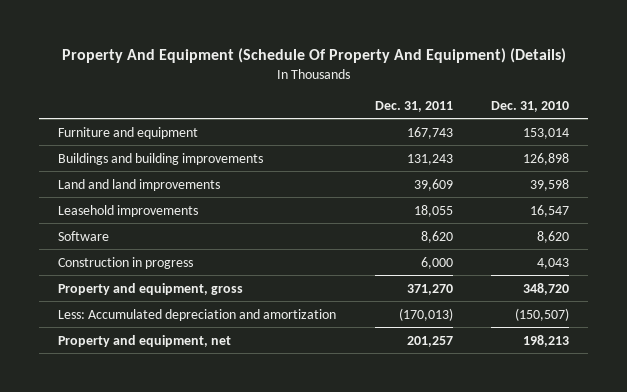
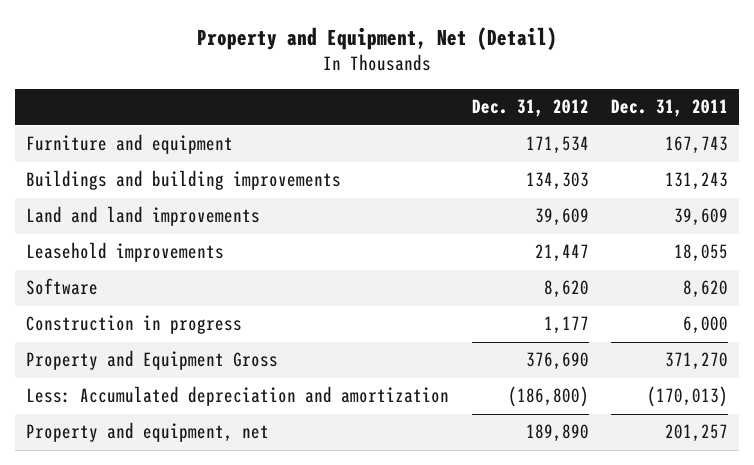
- Property And Equipment (Schedule Of Property And Equipment) (Details)
+ Property and Equipment, Net (Detail)
- | Dec. 31, 2011 | Dec. 31, 2010
+ | Dec. 31, 2012 | Dec. 31, 2011
- Property and equipment, gross | 371,270 | 348,720
+ Property and Equipment Gross | 376,690 | 371,270

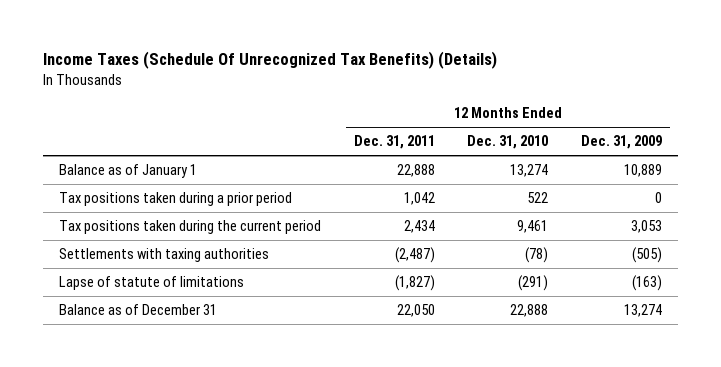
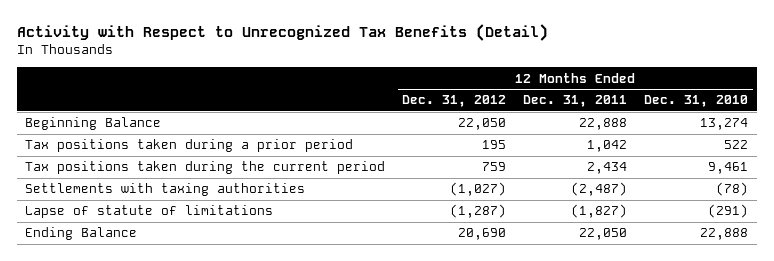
- Income Taxes (Schedule Of Unrecognized Tax Benefits) (Details)
+ Activity with Respect to Unrecognized Tax Benefits (Detail)
- | 12 Months Ended Dec. 31, 2011 | 12 Months Ended Dec. 31, 2010 | 12 Months Ended Dec. 31, 2009
+ | 12 Months Ended Dec. 31, 2012 | 12 Months Ended Dec. 31, 2011 | 12 Months Ended Dec. 31, 2010
- Balance as of January 1 | 22,888 | 13,274 | 10,889
+ Beginning Balance | 22,050 | 22,888 | 13,274
- Balance as of December 31 | 22,050 | 22,888 | 13,274
+ Ending Balance | 20,690 | 22,050 | 22,888

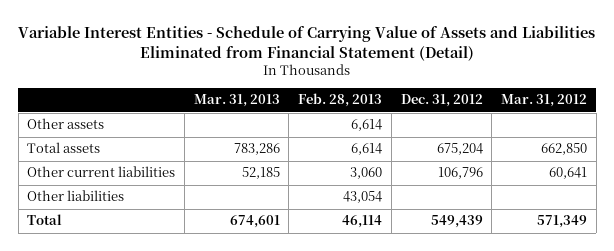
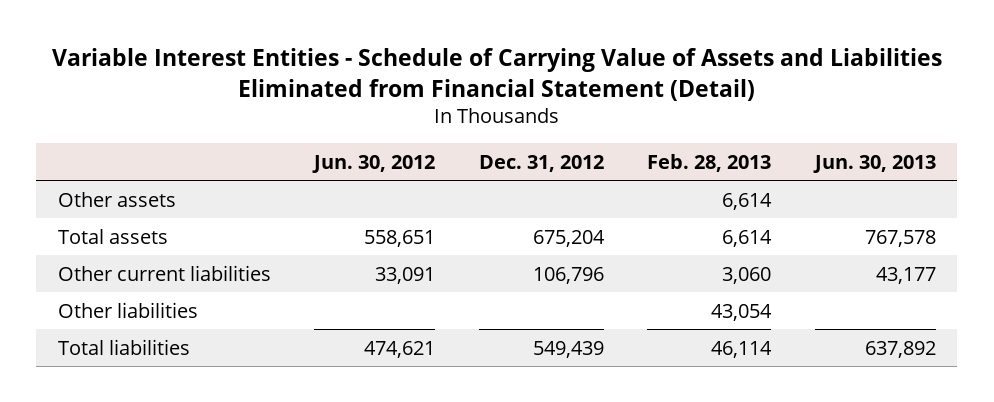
- | Mar. 31, 2013 | Feb. 28, 2013 | Dec. 31, 2012 | Mar. 31, 2012
+ | Jun. 30, 2012 | Dec. 31, 2012 | Feb. 28, 2013 | Jun. 30, 2013
- Total | 674,601 | 46,114 | 549,439 | 571,349
+ Total liabilities | 474,621 | 549,439 | 46,114 | 637,892

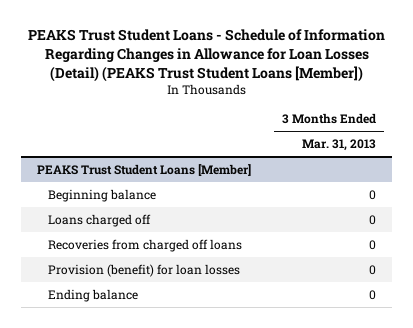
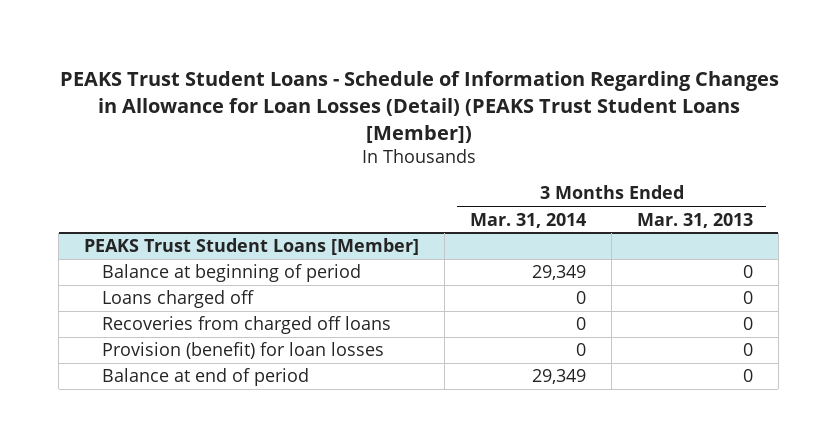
- | 3 Months Ended Mar. 31, 2013
+ | 3 Months Ended Mar. 31, 2014 | 3 Months Ended Mar. 31, 2013
@ PEAKS Trust Student Loans [Member]
- Beginning balance | 0
+ Balance at beginning of period | 29,349 | 0
- Ending balance | 0
+ Balance at end of period | 29,349 | 0

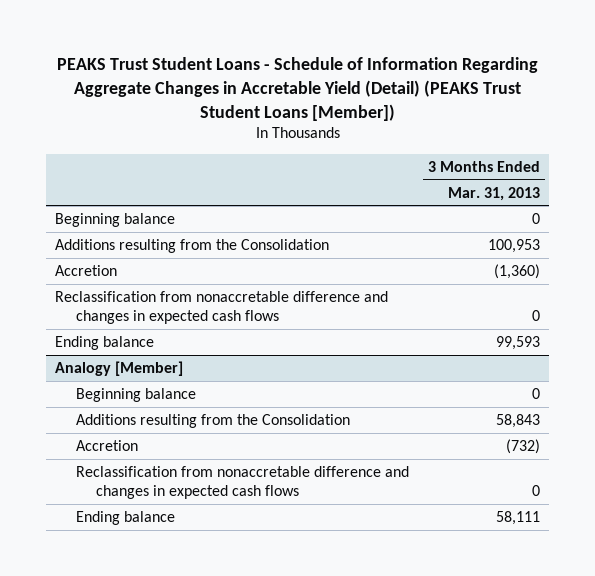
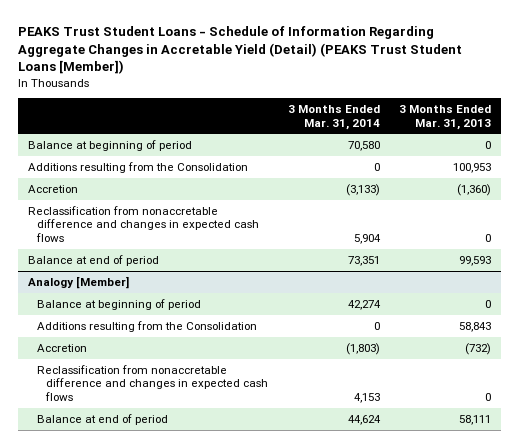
- | 3 Months Ended Mar. 31, 2013
+ | 3 Months Ended Mar. 31, 2014 | 3 Months Ended Mar. 31, 2013
- Beginning balance | 0
+ Balance at beginning of period | 70,580 | 0
- Ending balance | 99,593
+ Balance at end of period | 73,351 | 99,593
@ Analogy [Member]
- Beginning balance | 0
+ Balance at beginning of period | 42,274 | 0
- Ending balance | 58,111
+ Balance at end of period | 44,624 | 58,111

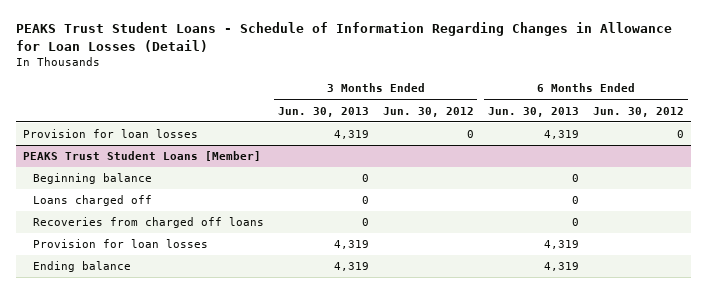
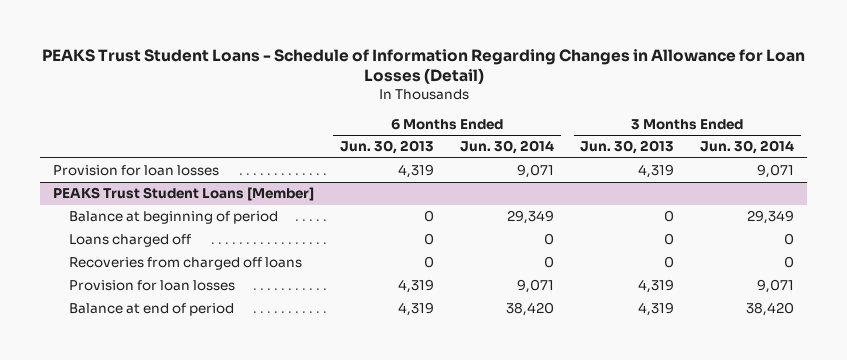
- | 3 Months Ended Jun. 30, 2013 | 3 Months Ended Jun. 30, 2012 | 6 Months Ended Jun. 30, 2013 | 6 Months Ended Jun. 30, 2012
+ | 6 Months Ended Jun. 30, 2013 | 6 Months Ended Jun. 30, 2014 | 3 Months Ended Jun. 30, 2013 | 3 Months Ended Jun. 30, 2014
@ PEAKS Trust Student Loans [Member]
- Beginning balance | 0 | | 0 |
+ Balance at beginning of period | 0 | 29,349 | 0 | 29,349
- Ending balance | 4,319 | | 4,319 |
+ Balance at end of period | 4,319 | 38,420 | 4,319 | 38,420

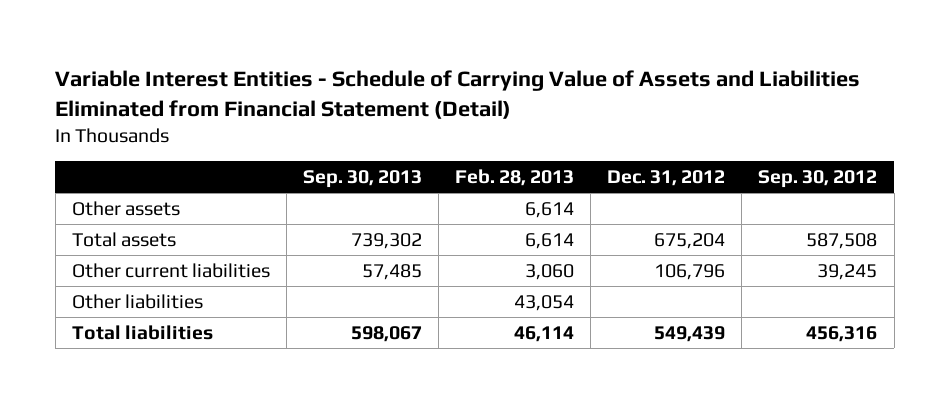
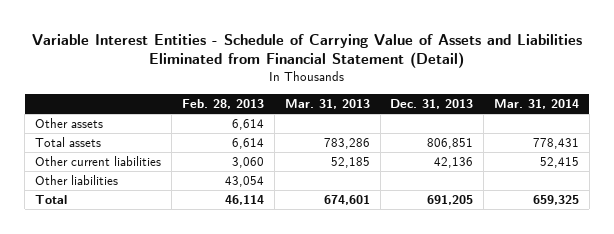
- | Sep. 30, 2013 | Feb. 28, 2013 | Dec. 31, 2012 | Sep. 30, 2012
+ | Feb. 28, 2013 | Mar. 31, 2013 | Dec. 31, 2013 | Mar. 31, 2014
- Total liabilities | 598,067 | 46,114 | 549,439 | 456,316
+ Total | 46,114 | 674,601 | 691,205 | 659,325

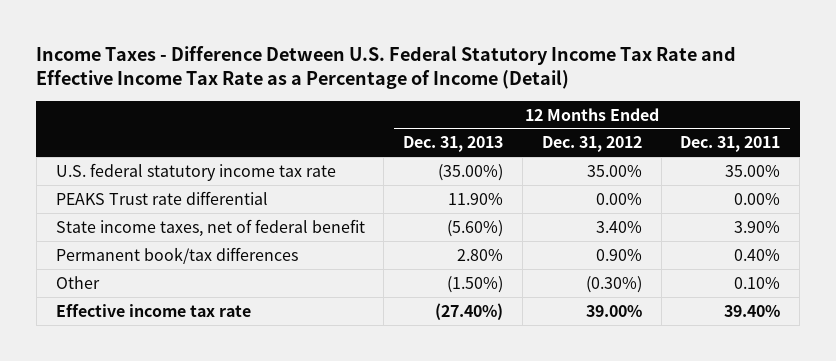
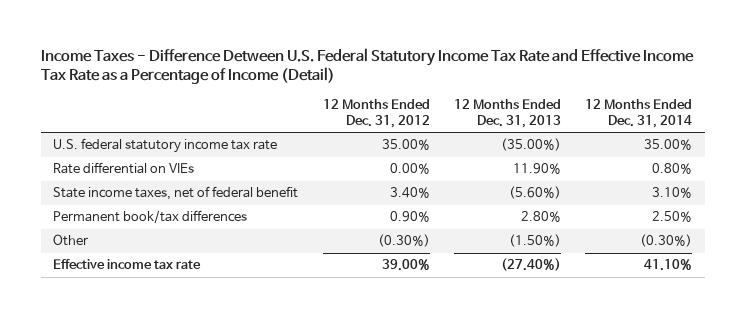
- | 12 Months Ended Dec. 31, 2013 | 12 Months Ended Dec. 31, 2012 | 12 Months Ended Dec. 31, 2011
+ | 12 Months Ended Dec. 31, 2012 | 12 Months Ended Dec. 31, 2013 | 12 Months Ended Dec. 31, 2014
- PEAKS Trust rate differential | 11.90% | 0.00% | 0.00%
+ Rate differential on VIEs | 0.00% | 11.90% | 0.80%

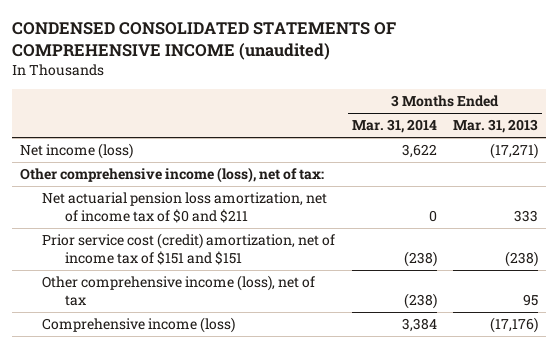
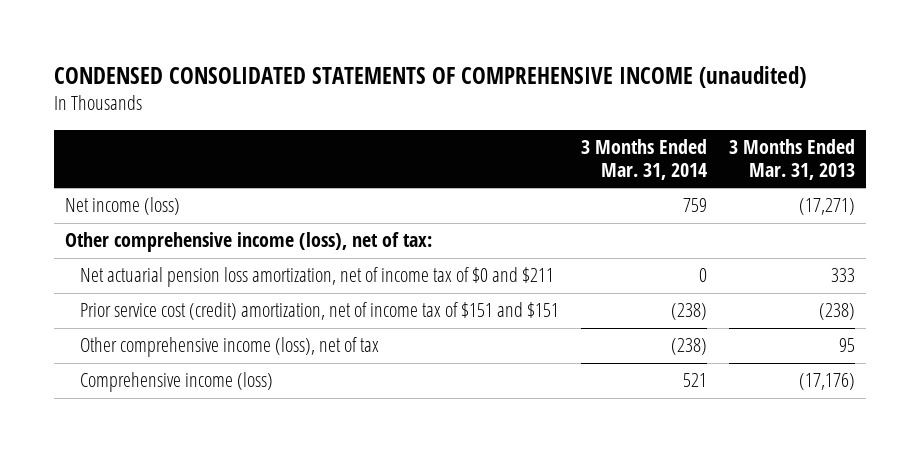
- Net income (loss) | 3,622 | (17,271)
+ Net income (loss) | 759 | (17,271)
- Comprehensive income (loss) | 3,384 | (17,176)
+ Comprehensive income (loss) | 521 | (17,176)

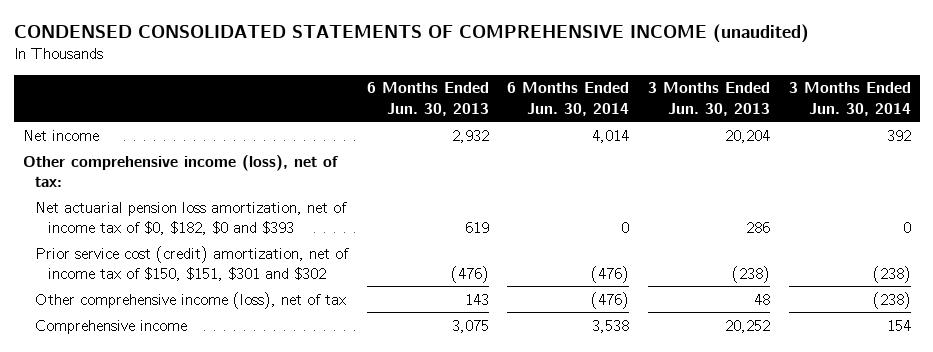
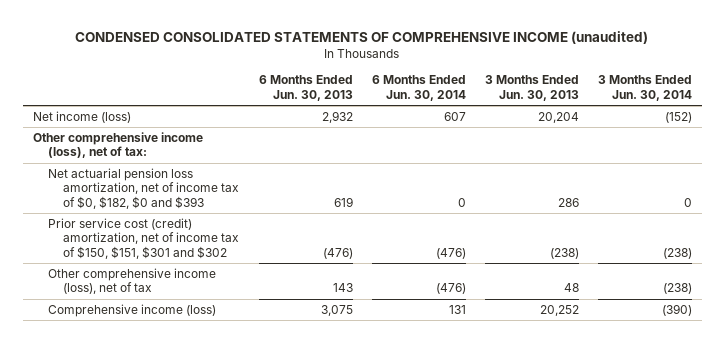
- Net income | 2,932 | 4,014 | 20,204 | 392
+ Net income (loss) | 2,932 | 607 | 20,204 | (152)
- Comprehensive income | 3,075 | 3,538 | 20,252 | 154
+ Comprehensive income (loss) | 3,075 | 131 | 20,252 | (390)

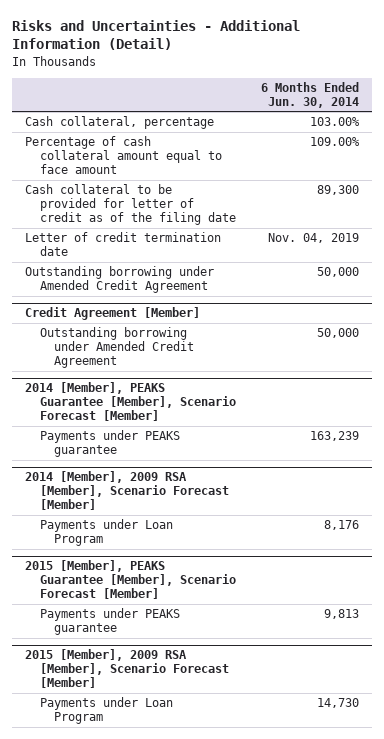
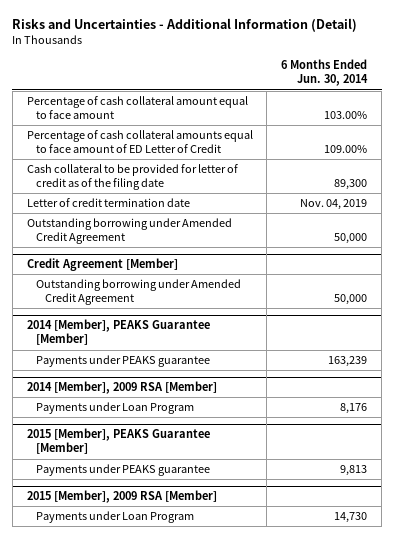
- Cash collateral, percentage | 103.00%
- Percentage of cash collateral amount equal to face amount | 109.00%
+ Percentage of cash collateral amount equal to face amount | 103.00%
+ Percentage of cash collateral amounts equal to face amount of ED Letter of Credit | 109.00%
- 2014 [Member], PEAKS Guarantee [Member], Scenario Forecast [Member]
+ 2014 [Member], PEAKS Guarantee [Member]
- 2014 [Member], 2009 RSA [Member], Scenario Forecast [Member]
+ 2014 [Member], 2009 RSA [Member]
- 2015 [Member], PEAKS Guarantee [Member], Scenario Forecast [Member]
+ 2015 [Member], PEAKS Guarantee [Member]
- 2015 [Member], 2009 RSA [Member], Scenario Forecast [Member]
+ 2015 [Member], 2009 RSA [Member]

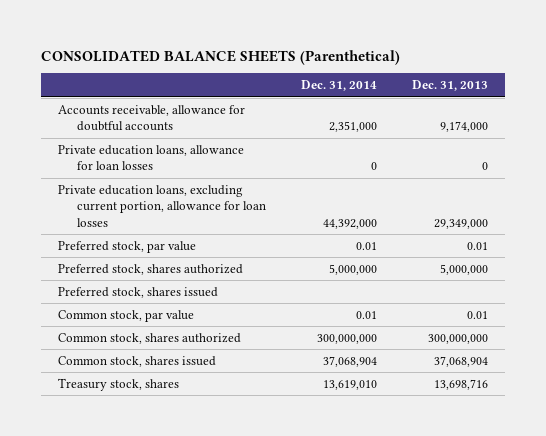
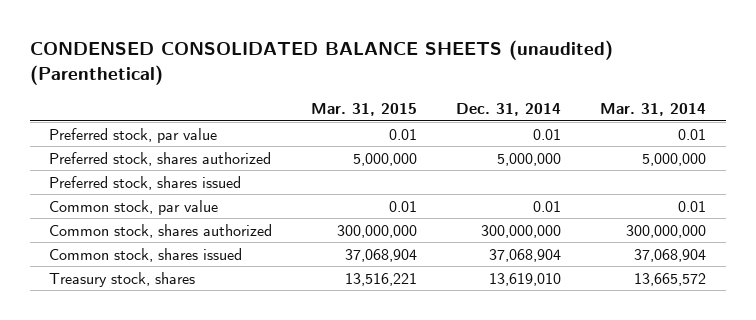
- CONSOLIDATED BALANCE SHEETS (Parenthetical)
+ CONDENSED CONSOLIDATED BALANCE SHEETS (unaudited) (Parenthetical)
- | Dec. 31, 2014 | Dec. 31, 2013
+ | Mar. 31, 2015 | Dec. 31, 2014 | Mar. 31, 2014
- Accounts receivable, allowance for doubtful accounts | 2,351,000 | 9,174,000
- Private education loans, allowance for loan losses | 0 | 0
- Private education loans, excluding current portion, allowance for loan losses | 44,392,000 | 29,349,000

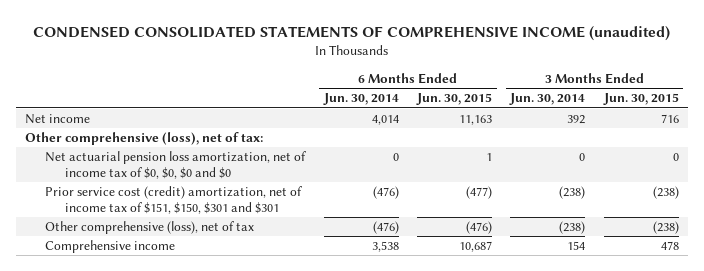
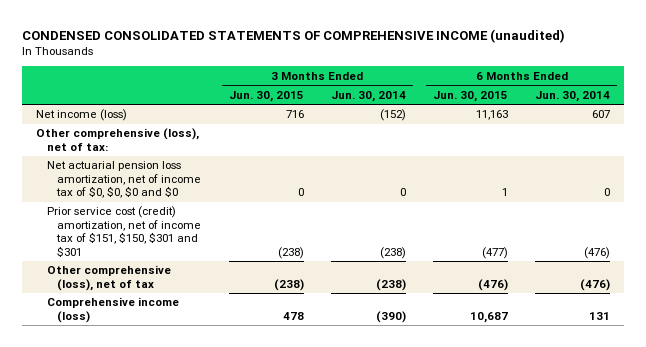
- | 6 Months Ended Jun. 30, 2014 | 6 Months Ended Jun. 30, 2015 | 3 Months Ended Jun. 30, 2014 | 3 Months Ended Jun. 30, 2015
+ | 3 Months Ended Jun. 30, 2015 | 3 Months Ended Jun. 30, 2014 | 6 Months Ended Jun. 30, 2015 | 6 Months Ended Jun. 30, 2014
- Net income | 4,014 | 11,163 | 392 | 716
+ Net income (loss) | 716 | (152) | 11,163 | 607
- Comprehensive income | 3,538 | 10,687 | 154 | 478
+ Comprehensive income (loss) | 478 | (390) | 10,687 | 131

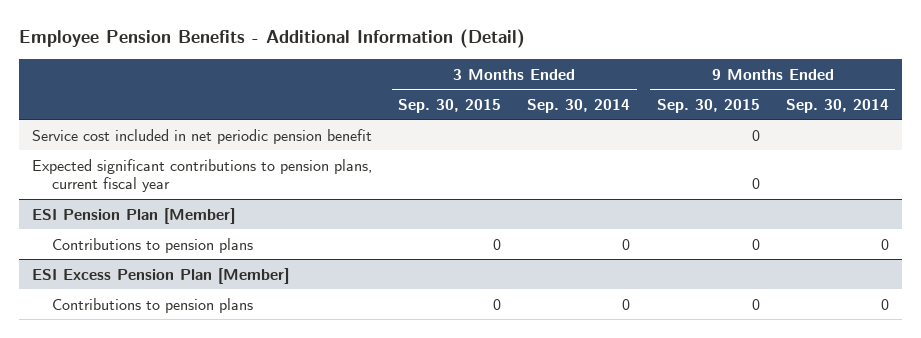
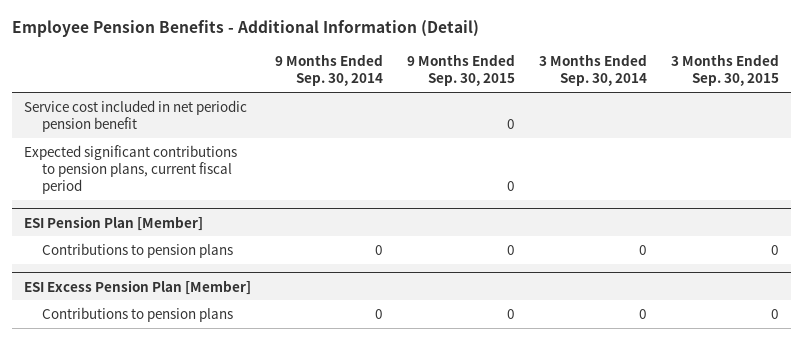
- | 3 Months Ended Sep. 30, 2015 | 3 Months Ended Sep. 30, 2014 | 9 Months Ended Sep. 30, 2015 | 9 Months Ended Sep. 30, 2014
+ | 9 Months Ended Sep. 30, 2014 | 9 Months Ended Sep. 30, 2015 | 3 Months Ended Sep. 30, 2014 | 3 Months Ended Sep. 30, 2015
- Expected significant contributions to pension plans, current fiscal year | | | 0 |
+ Expected significant contributions to pension plans, current fiscal period | | 0 | |

